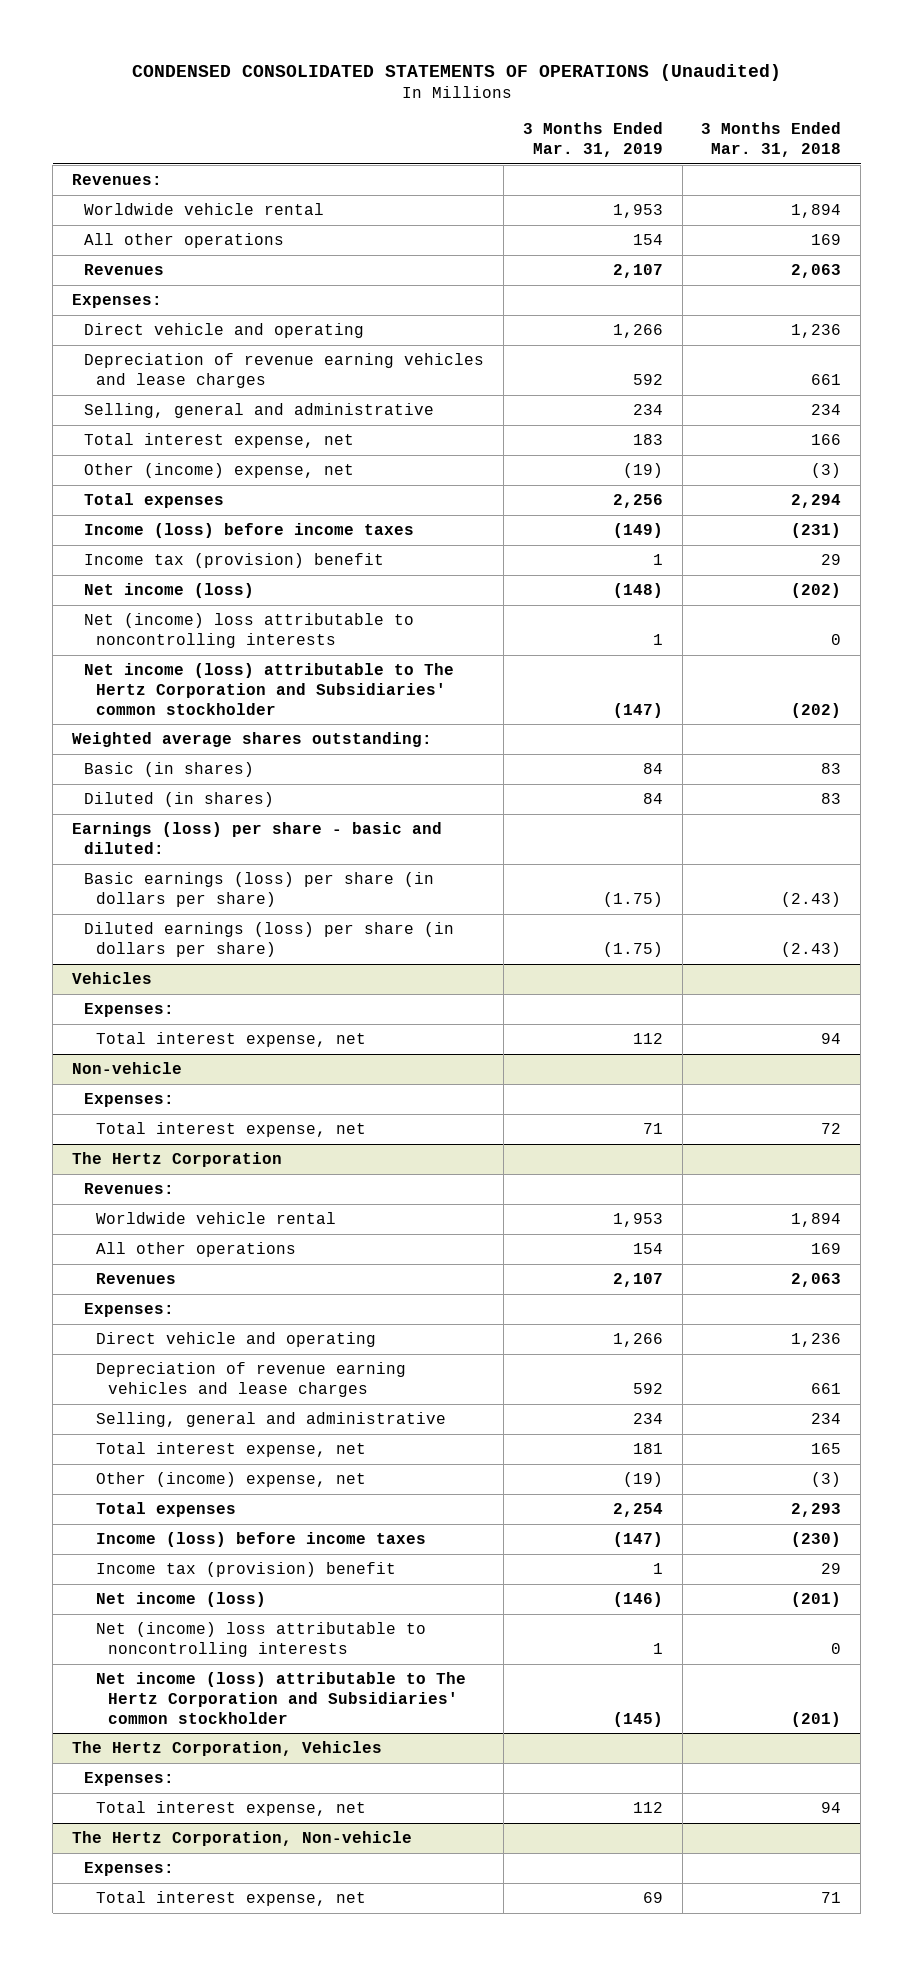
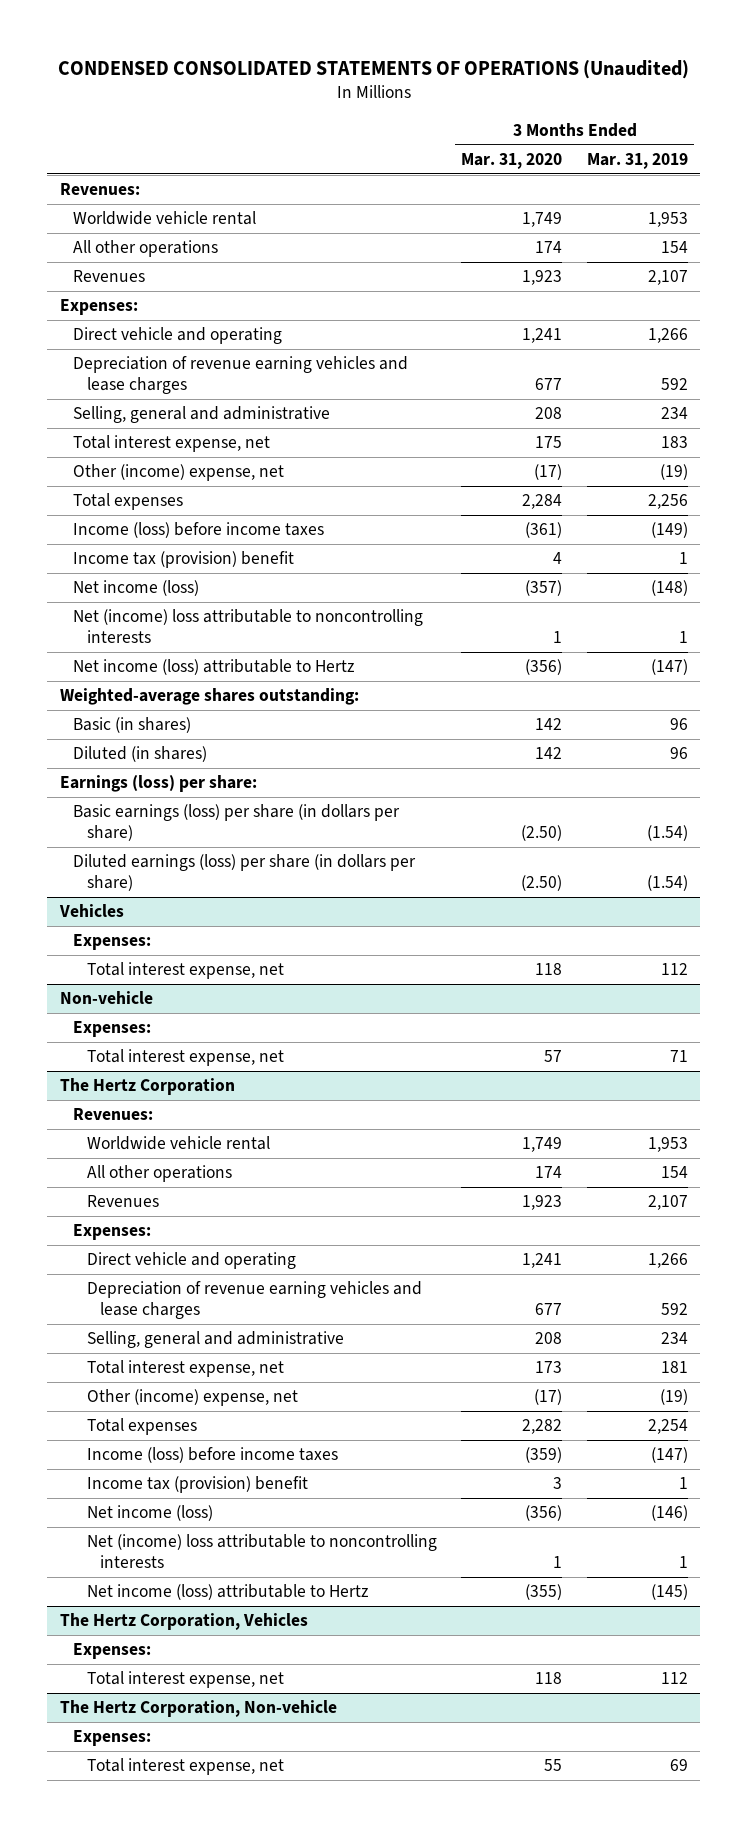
- | 3 Months Ended Mar. 31, 2019 | 3 Months Ended Mar. 31, 2018
+ | 3 Months Ended Mar. 31, 2020 | 3 Months Ended Mar. 31, 2019
- Net income (loss) attributable to The Hertz Corporation and Subsidiaries' common stockholder | (147) | (202)
- Weighted average shares outstanding:
- Basic (in shares) | 84 | 83
- Diluted (in shares) | 84 | 83
- Earnings (loss) per share - basic and diluted:
- Basic earnings (loss) per share (in dollars per share) | (1.75) | (2.43)
- Diluted earnings (loss) per share (in dollars per share) | (1.75) | (2.43)
+ Net income (loss) attributable to Hertz | (356) | (147)
+ Weighted-average shares outstanding:
+ Basic (in shares) | 142 | 96
+ Diluted (in shares) | 142 | 96
+ Earnings (loss) per share:
+ Basic earnings (loss) per share (in dollars per share) | (2.50) | (1.54)
+ Diluted earnings (loss) per share (in dollars per share) | (2.50) | (1.54)
@ The Hertz Corporation
- Net income (loss) attributable to The Hertz Corporation and Subsidiaries' common stockholder | (145) | (201)
+ Net income (loss) attributable to Hertz | (355) | (145)

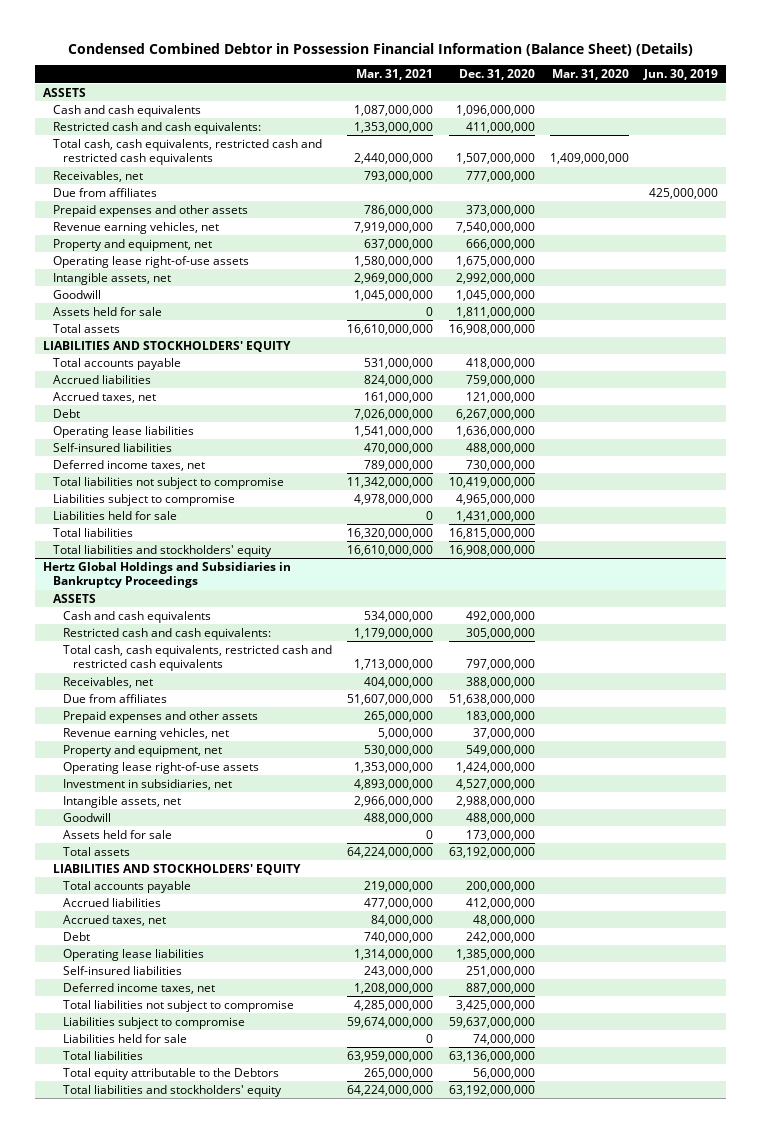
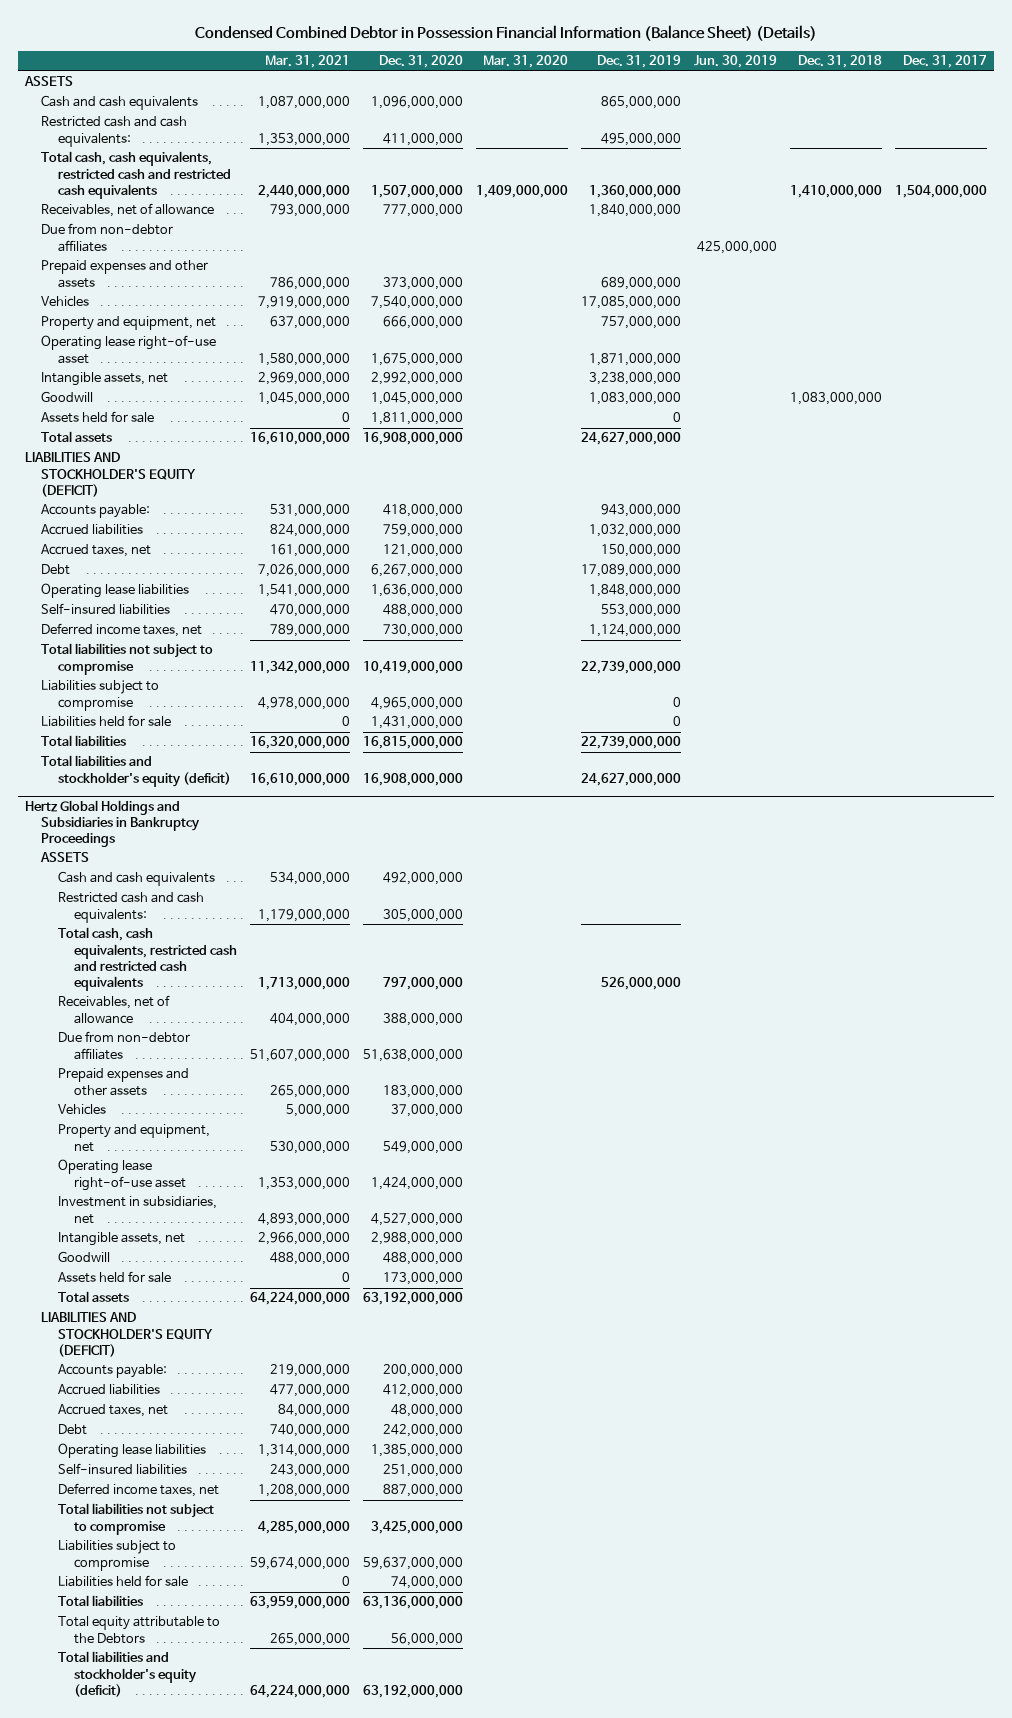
- | Mar. 31, 2021 | Dec. 31, 2020 | Mar. 31, 2020 | Jun. 30, 2019
+ | Mar. 31, 2021 | Dec. 31, 2020 | Mar. 31, 2020 | Dec. 31, 2019 | Jun. 30, 2019 | Dec. 31, 2018 | Dec. 31, 2017
- Receivables, net | 793,000,000 | 777,000,000 | |
- Due from affiliates | | | | 425,000,000
+ Receivables, net of allowance | 793,000,000 | 777,000,000 | | 1,840,000,000 | | |
+ Due from non-debtor affiliates | | | | | 425,000,000 | |
- Revenue earning vehicles, net | 7,919,000,000 | 7,540,000,000 | |
+ Vehicles | 7,919,000,000 | 7,540,000,000 | | 17,085,000,000 | | |
- Operating lease right-of-use assets | 1,580,000,000 | 1,675,000,000 | |
+ Operating lease right-of-use asset | 1,580,000,000 | 1,675,000,000 | | 1,871,000,000 | | |
- LIABILITIES AND STOCKHOLDERS' EQUITY
- Total accounts payable | 531,000,000 | 418,000,000 | |
+ LIABILITIES AND STOCKHOLDER'S EQUITY (DEFICIT)
+ Accounts payable: | 531,000,000 | 418,000,000 | | 943,000,000 | | |
- Total liabilities and stockholders' equity | 16,610,000,000 | 16,908,000,000 | |
+ Total liabilities and stockholder's equity (deficit) | 16,610,000,000 | 16,908,000,000 | | 24,627,000,000 | | |
@ Hertz Global Holdings and Subsidiaries in Bankruptcy Proceedings
- Receivables, net | 404,000,000 | 388,000,000 | |
- Due from affiliates | 51,607,000,000 | 51,638,000,000 | |
+ Receivables, net of allowance | 404,000,000 | 388,000,000 | | | | |
+ Due from non-debtor affiliates | 51,607,000,000 | 51,638,000,000 | | | | |
- Revenue earning vehicles, net | 5,000,000 | 37,000,000 | |
+ Vehicles | 5,000,000 | 37,000,000 | | | | |
- Operating lease right-of-use assets | 1,353,000,000 | 1,424,000,000 | |
+ Operating lease right-of-use asset | 1,353,000,000 | 1,424,000,000 | | | | |
- LIABILITIES AND STOCKHOLDERS' EQUITY
- Total accounts payable | 219,000,000 | 200,000,000 | |
+ LIABILITIES AND STOCKHOLDER'S EQUITY (DEFICIT)
+ Accounts payable: | 219,000,000 | 200,000,000 | | | | |
- Total liabilities and stockholders' equity | 64,224,000,000 | 63,192,000,000 | |
+ Total liabilities and stockholder's equity (deficit) | 64,224,000,000 | 63,192,000,000 | | | | |

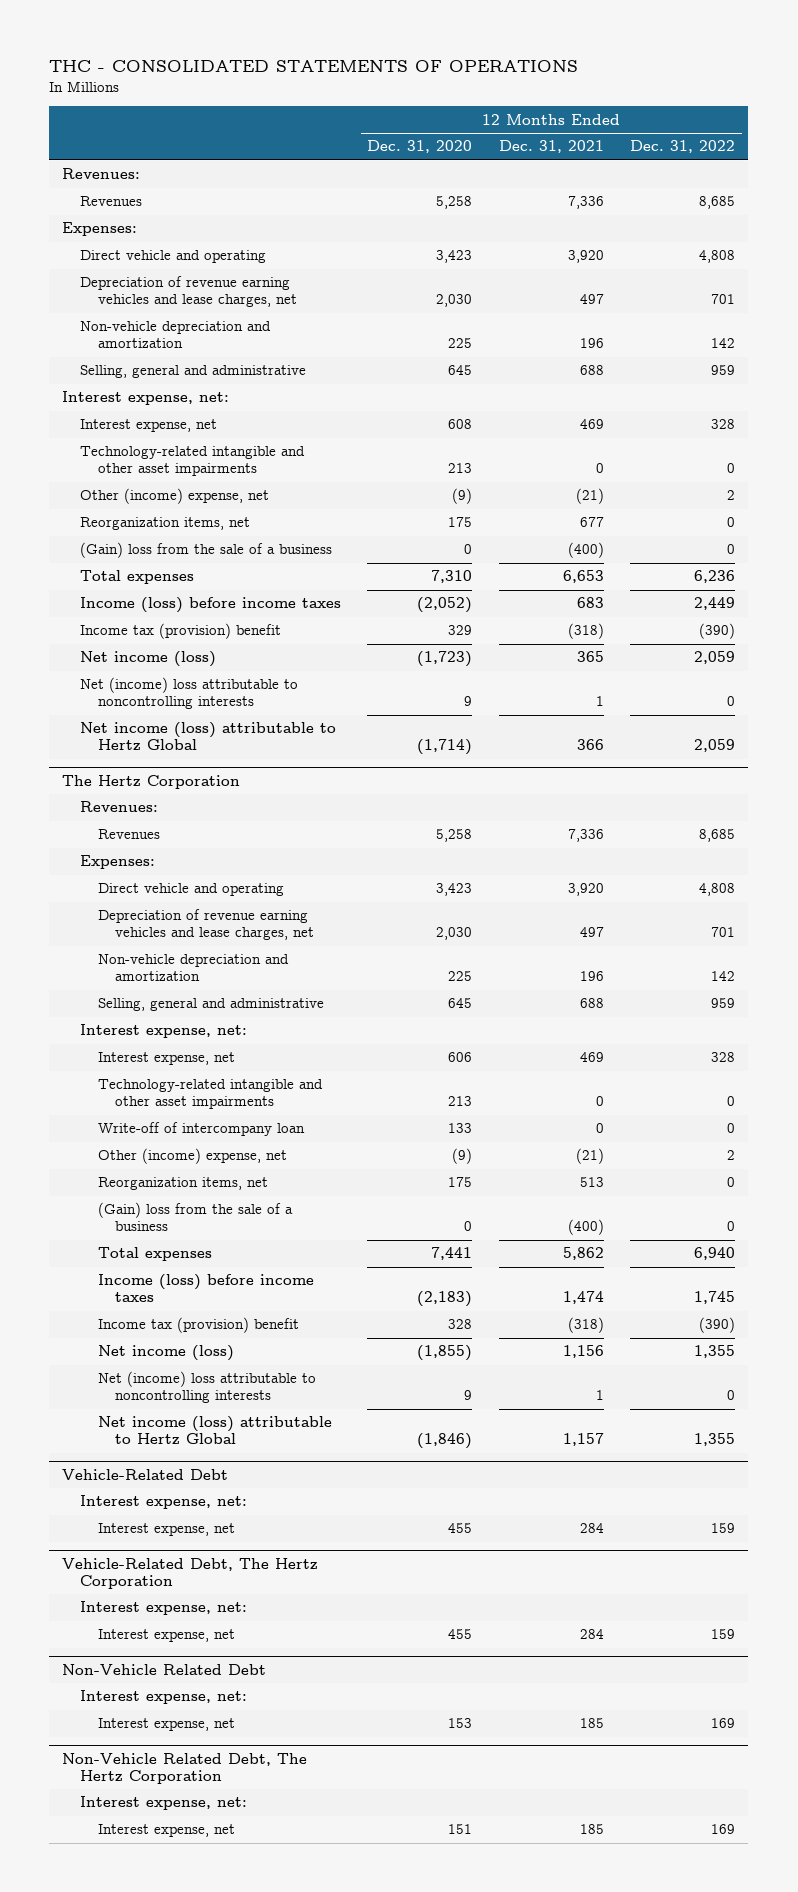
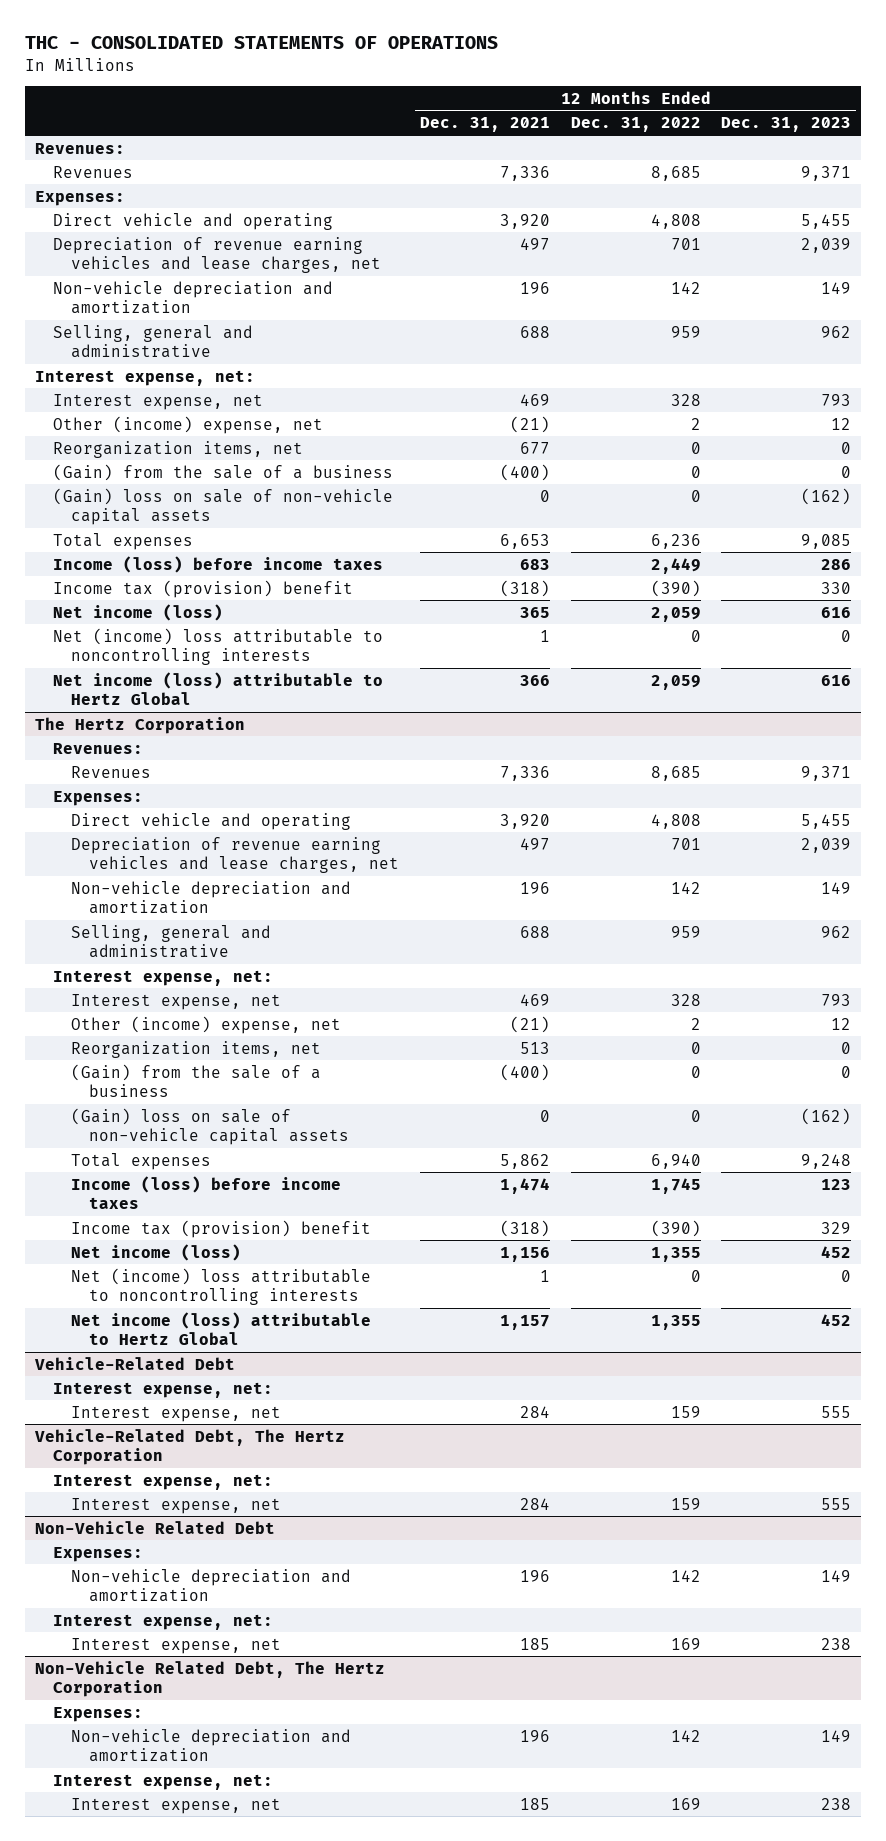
- | 12 Months Ended Dec. 31, 2020 | 12 Months Ended Dec. 31, 2021 | 12 Months Ended Dec. 31, 2022
+ | 12 Months Ended Dec. 31, 2021 | 12 Months Ended Dec. 31, 2022 | 12 Months Ended Dec. 31, 2023
- Technology-related intangible and other asset impairments | 213 | 0 | 0
- (Gain) loss from the sale of a business | 0 | (400) | 0
+ (Gain) from the sale of a business | (400) | 0 | 0
+ (Gain) loss on sale of non-vehicle capital assets | 0 | 0 | (162)
@ The Hertz Corporation
- Technology-related intangible and other asset impairments | 213 | 0 | 0
- Write-off of intercompany loan | 133 | 0 | 0
- (Gain) loss from the sale of a business | 0 | (400) | 0
+ (Gain) from the sale of a business | (400) | 0 | 0
+ (Gain) loss on sale of non-vehicle capital assets | 0 | 0 | (162)
@ Non-Vehicle Related Debt
+ Expenses:
+ Non-vehicle depreciation and amortization | 196 | 142 | 149
@ Non-Vehicle Related Debt, The Hertz Corporation
+ Expenses:
+ Non-vehicle depreciation and amortization | 196 | 142 | 149

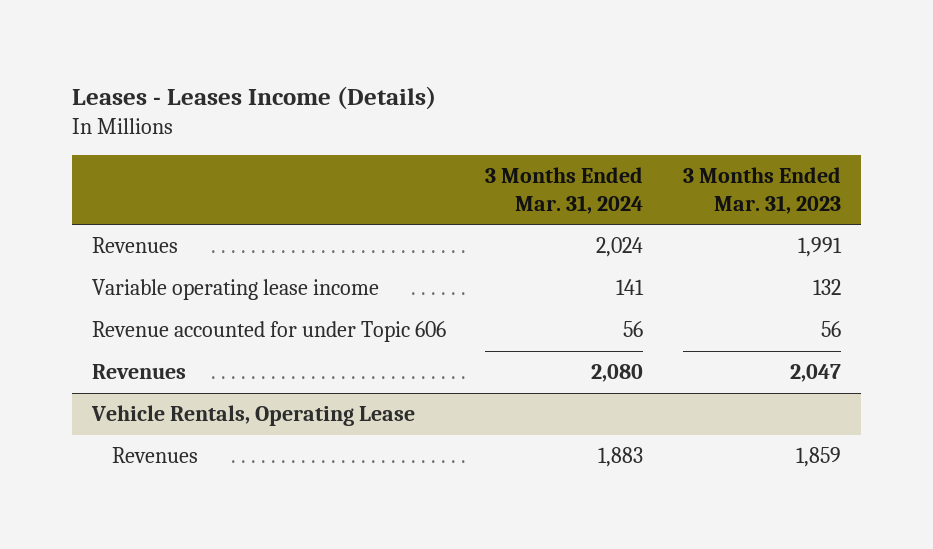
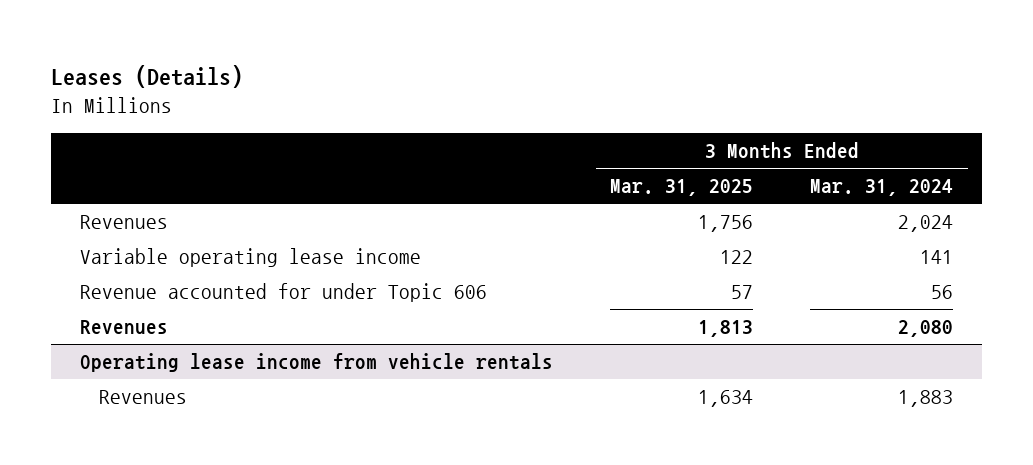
- Leases - Leases Income (Details)
+ Leases (Details)
- | 3 Months Ended Mar. 31, 2024 | 3 Months Ended Mar. 31, 2023
+ | 3 Months Ended Mar. 31, 2025 | 3 Months Ended Mar. 31, 2024
- Vehicle Rentals, Operating Lease
+ Operating lease income from vehicle rentals

